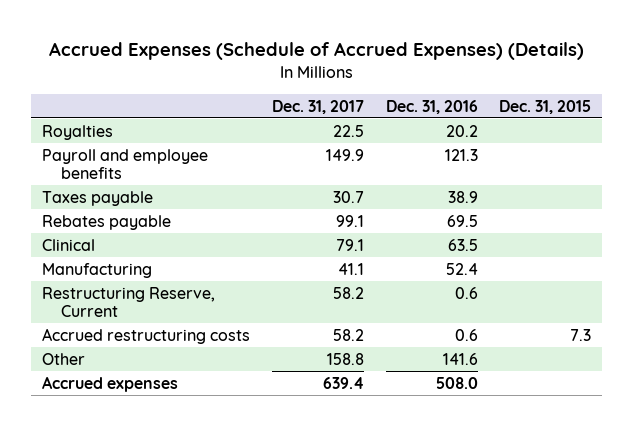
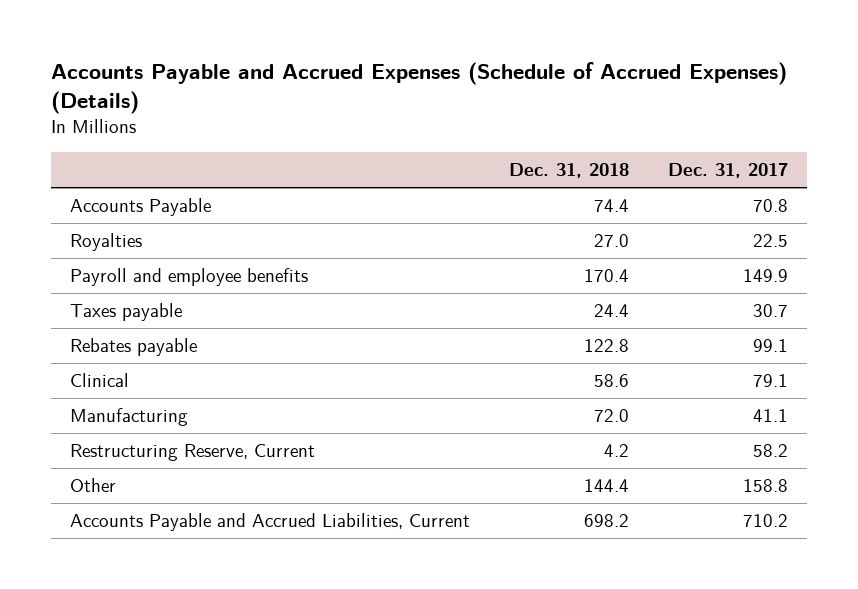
- Accrued Expenses (Schedule of Accrued Expenses) (Details)
+ Accounts Payable and Accrued Expenses (Schedule of Accrued Expenses) (Details)
- | Dec. 31, 2017 | Dec. 31, 2016 | Dec. 31, 2015
+ | Dec. 31, 2018 | Dec. 31, 2017
+ Accounts Payable | 74.4 | 70.8
- Accrued restructuring costs | 58.2 | 0.6 | 7.3
- Accrued expenses | 639.4 | 508.0 |
+ Accounts Payable and Accrued Liabilities, Current | 698.2 | 710.2

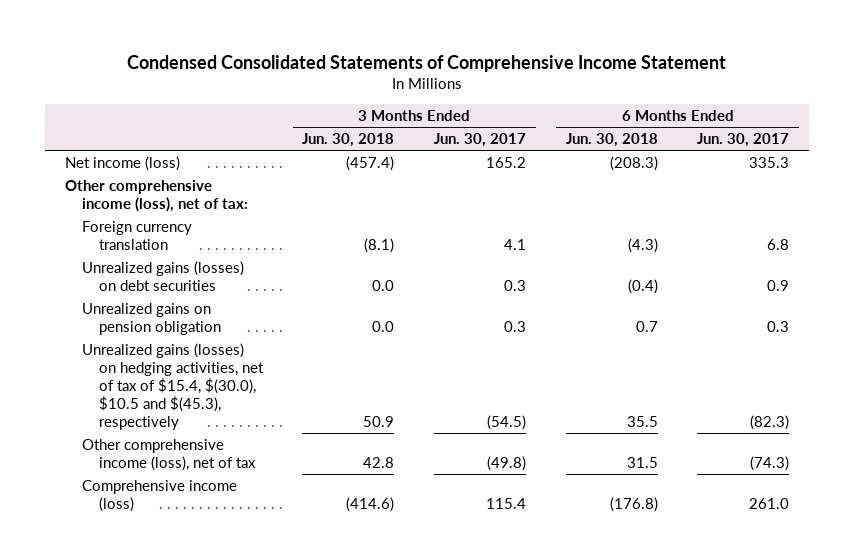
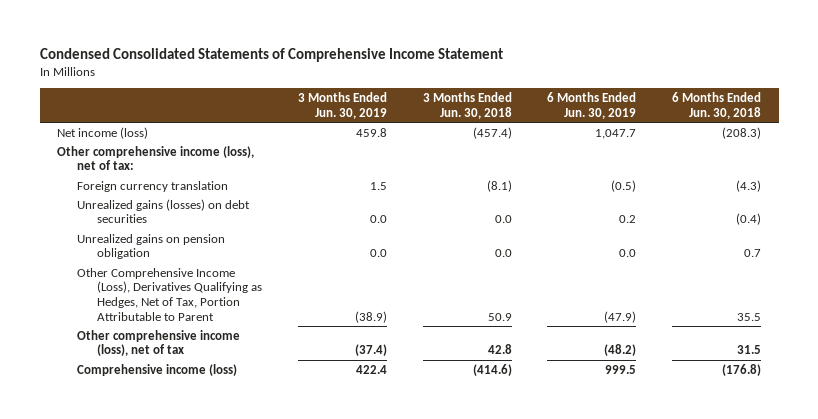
- | 3 Months Ended Jun. 30, 2018 | 3 Months Ended Jun. 30, 2017 | 6 Months Ended Jun. 30, 2018 | 6 Months Ended Jun. 30, 2017
+ | 3 Months Ended Jun. 30, 2019 | 3 Months Ended Jun. 30, 2018 | 6 Months Ended Jun. 30, 2019 | 6 Months Ended Jun. 30, 2018
- Unrealized gains (losses) on hedging activities, net of tax of $15.4, $(30.0), $10.5 and $(45.3), respectively | 50.9 | (54.5) | 35.5 | (82.3)
+ Other Comprehensive Income (Loss), Derivatives Qualifying as Hedges, Net of Tax, Portion Attributable to Parent | (38.9) | 50.9 | (47.9) | 35.5

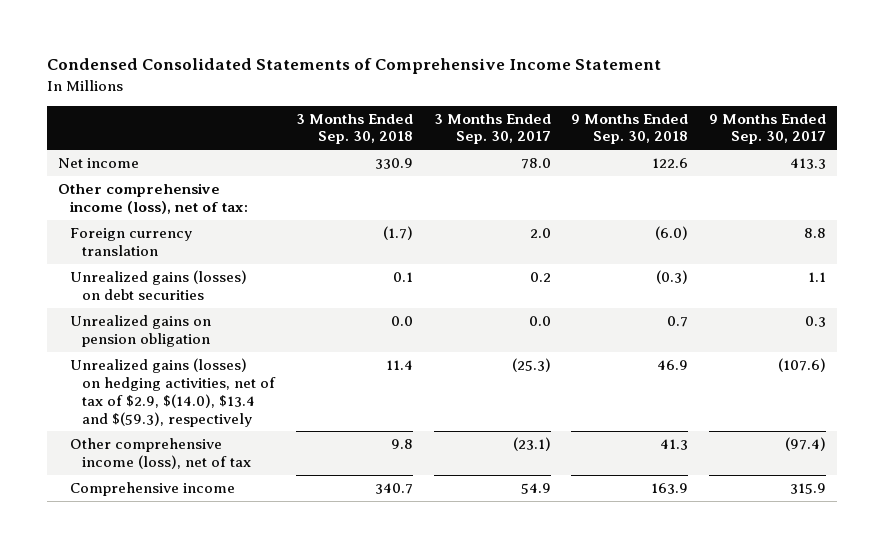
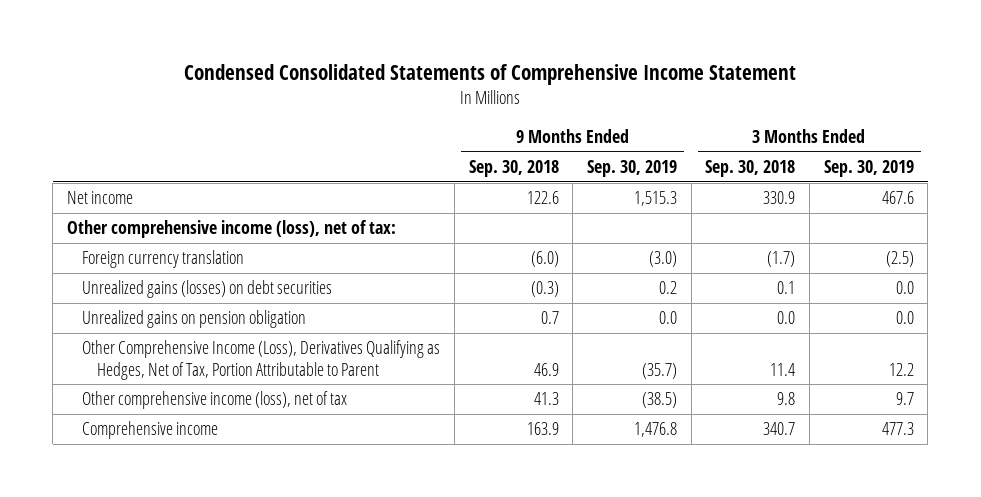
- | 3 Months Ended Sep. 30, 2018 | 3 Months Ended Sep. 30, 2017 | 9 Months Ended Sep. 30, 2018 | 9 Months Ended Sep. 30, 2017
+ | 9 Months Ended Sep. 30, 2018 | 9 Months Ended Sep. 30, 2019 | 3 Months Ended Sep. 30, 2018 | 3 Months Ended Sep. 30, 2019
- Unrealized gains (losses) on hedging activities, net of tax of $2.9, $(14.0), $13.4 and $(59.3), respectively | 11.4 | (25.3) | 46.9 | (107.6)
+ Other Comprehensive Income (Loss), Derivatives Qualifying as Hedges, Net of Tax, Portion Attributable to Parent | 46.9 | (35.7) | 11.4 | 12.2

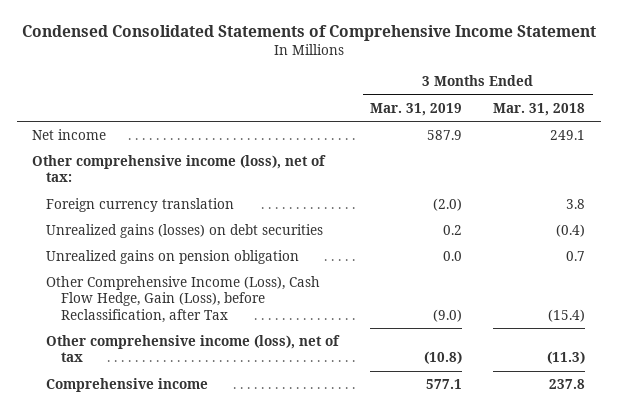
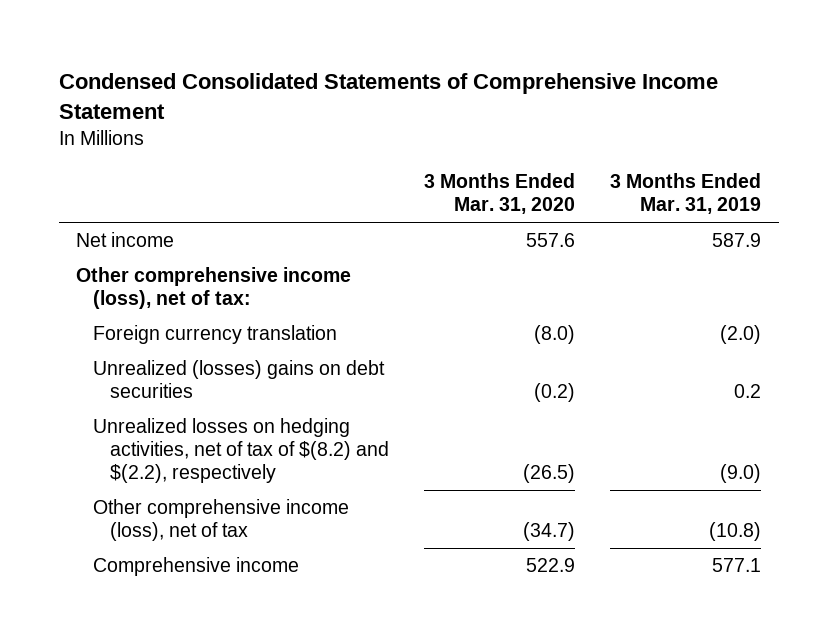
- | 3 Months Ended Mar. 31, 2019 | 3 Months Ended Mar. 31, 2018
+ | 3 Months Ended Mar. 31, 2020 | 3 Months Ended Mar. 31, 2019
- Unrealized gains (losses) on debt securities | 0.2 | (0.4)
- Unrealized gains on pension obligation | 0.0 | 0.7
- Other Comprehensive Income (Loss), Cash Flow Hedge, Gain (Loss), before Reclassification, after Tax | (9.0) | (15.4)
+ Unrealized (losses) gains on debt securities | (0.2) | 0.2
+ Unrealized losses on hedging activities, net of tax of $(8.2) and $(2.2), respectively | (26.5) | (9.0)

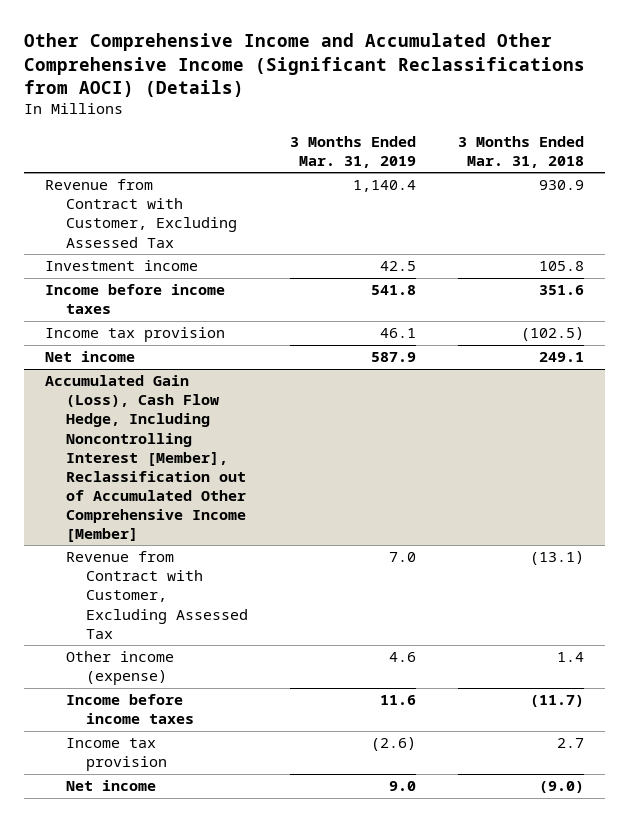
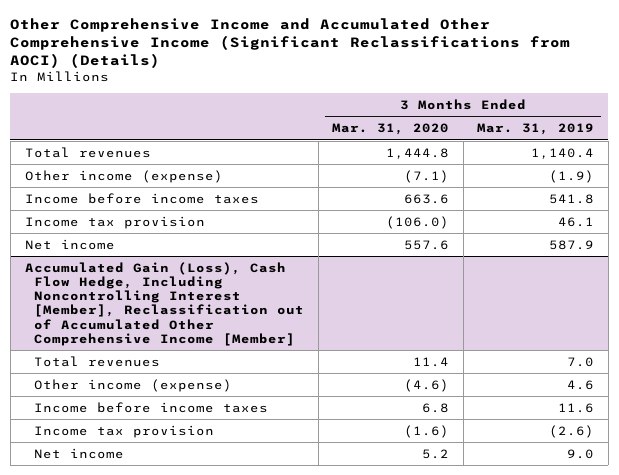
- | 3 Months Ended Mar. 31, 2019 | 3 Months Ended Mar. 31, 2018
+ | 3 Months Ended Mar. 31, 2020 | 3 Months Ended Mar. 31, 2019
- Revenue from Contract with Customer, Excluding Assessed Tax | 1,140.4 | 930.9
- Investment income | 42.5 | 105.8
+ Total revenues | 1,444.8 | 1,140.4
+ Other income (expense) | (7.1) | (1.9)
@ Accumulated Gain (Loss), Cash Flow Hedge, Including Noncontrolling Interest [Member], Reclassification out of Accumulated Other Comprehensive Income [Member]
- Revenue from Contract with Customer, Excluding Assessed Tax | 7.0 | (13.1)
+ Total revenues | 11.4 | 7.0

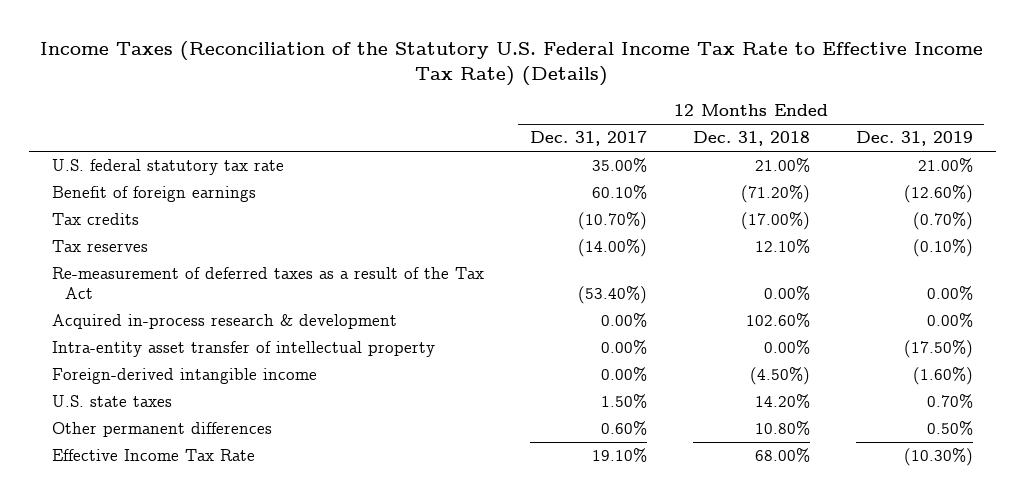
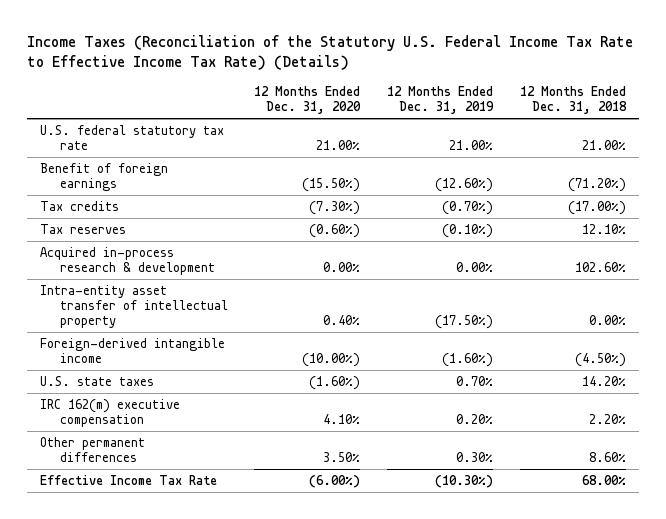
- | 12 Months Ended Dec. 31, 2017 | 12 Months Ended Dec. 31, 2018 | 12 Months Ended Dec. 31, 2019
+ | 12 Months Ended Dec. 31, 2020 | 12 Months Ended Dec. 31, 2019 | 12 Months Ended Dec. 31, 2018
- Re-measurement of deferred taxes as a result of the Tax Act | (53.40%) | 0.00% | 0.00%
- Other permanent differences | 0.60% | 10.80% | 0.50%
+ IRC 162(m) executive compensation | 4.10% | 0.20% | 2.20%
+ Other permanent differences | 3.50% | 0.30% | 8.60%

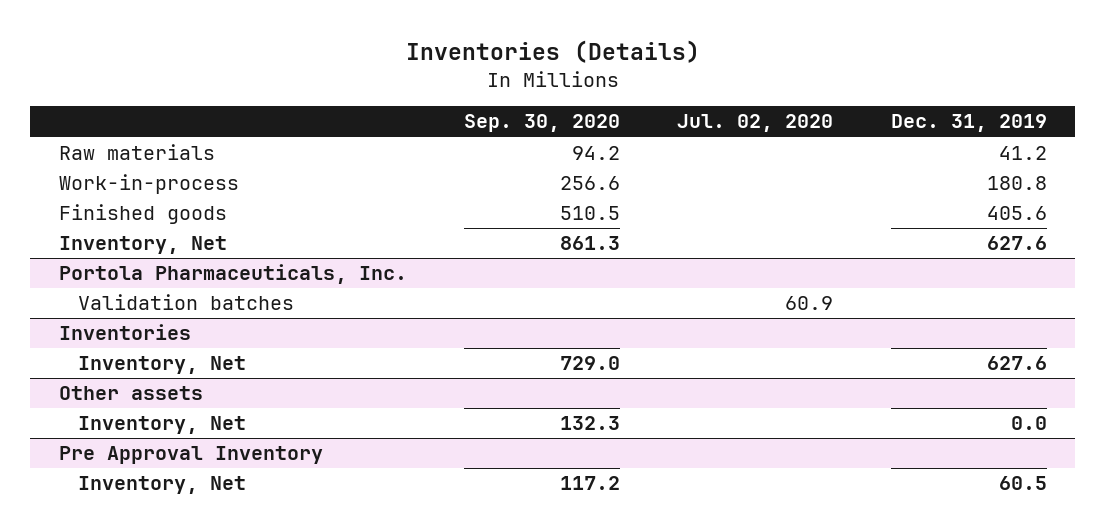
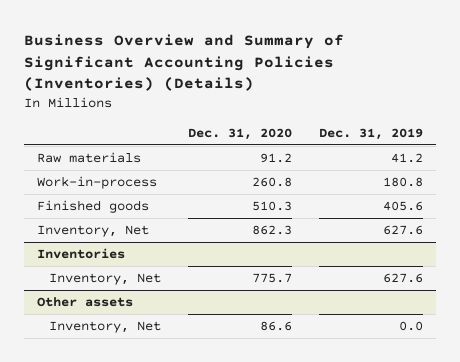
- Inventories (Details)
+ Business Overview and Summary of Significant Accounting Policies (Inventories) (Details)
- | Sep. 30, 2020 | Jul. 02, 2020 | Dec. 31, 2019
+ | Dec. 31, 2020 | Dec. 31, 2019
- Portola Pharmaceuticals, Inc.
- Validation batches | | 60.9 |
- Pre Approval Inventory
- Inventory, Net | 117.2 | | 60.5

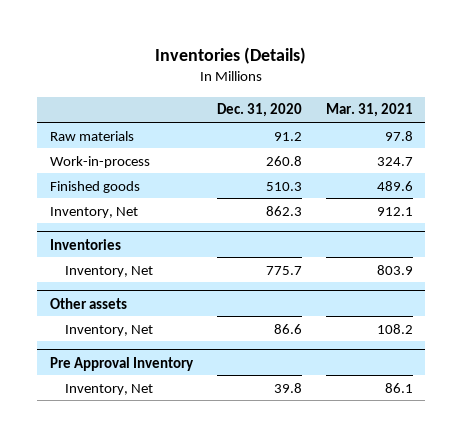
- Business Overview and Summary of Significant Accounting Policies (Inventories) (Details)
+ Inventories (Details)
- | Dec. 31, 2020 | Dec. 31, 2019
+ | Dec. 31, 2020 | Mar. 31, 2021
+ Pre Approval Inventory
+ Inventory, Net | 39.8 | 86.1

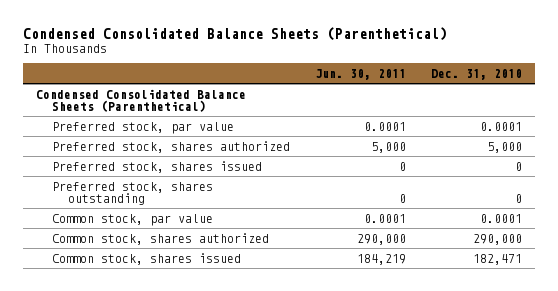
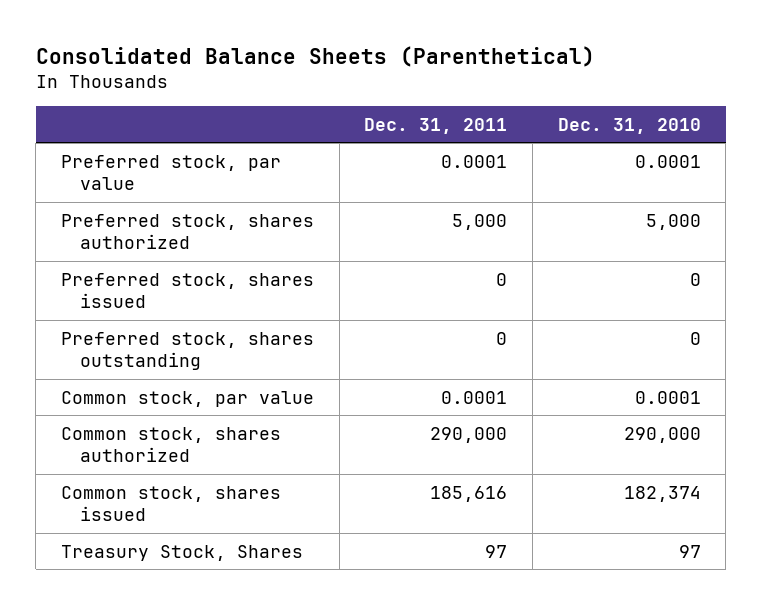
- Condensed Consolidated Balance Sheets (Parenthetical)
+ Consolidated Balance Sheets (Parenthetical)
- | Jun. 30, 2011 | Dec. 31, 2010
+ | Dec. 31, 2011 | Dec. 31, 2010
- Condensed Consolidated Balance Sheets (Parenthetical)
- Common stock, shares issued | 184,219 | 182,471
+ Common stock, shares issued | 185,616 | 182,374
+ Treasury Stock, Shares | 97 | 97

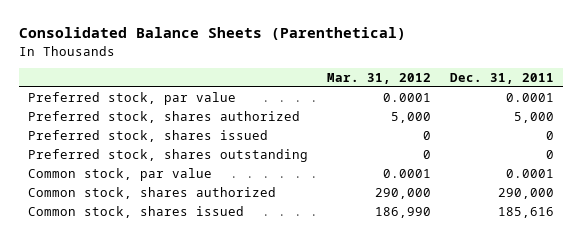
- | Dec. 31, 2011 | Dec. 31, 2010
+ | Mar. 31, 2012 | Dec. 31, 2011
- Treasury Stock, Shares | 97 | 97

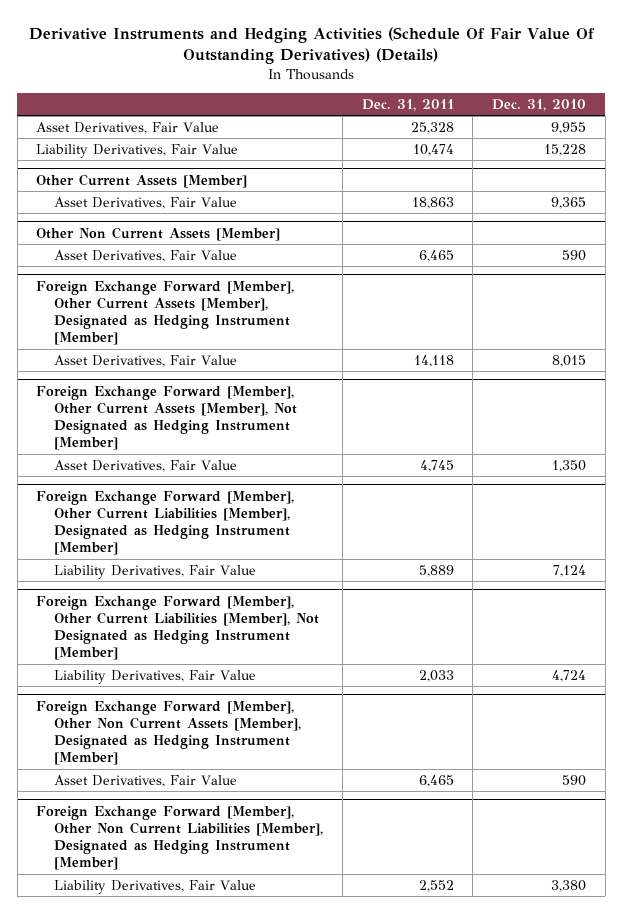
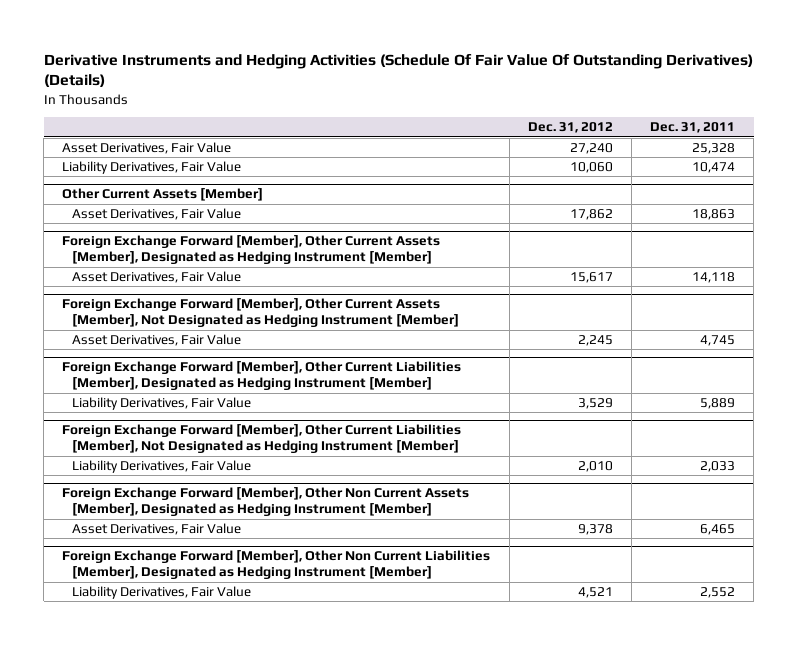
- | Dec. 31, 2011 | Dec. 31, 2010
+ | Dec. 31, 2012 | Dec. 31, 2011
- Other Non Current Assets [Member]
- Asset Derivatives, Fair Value | 6,465 | 590

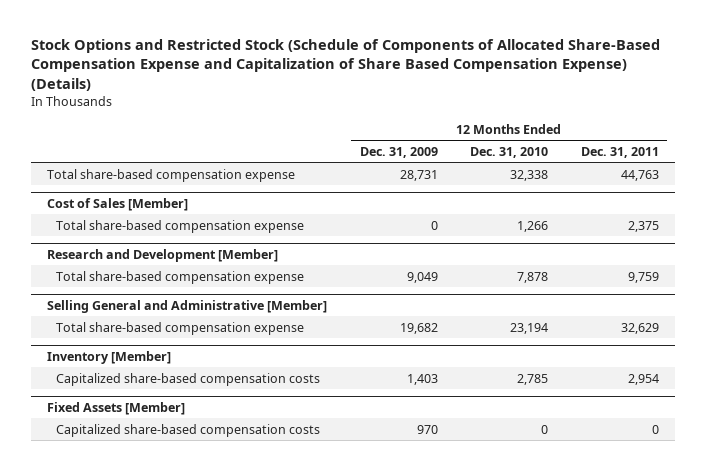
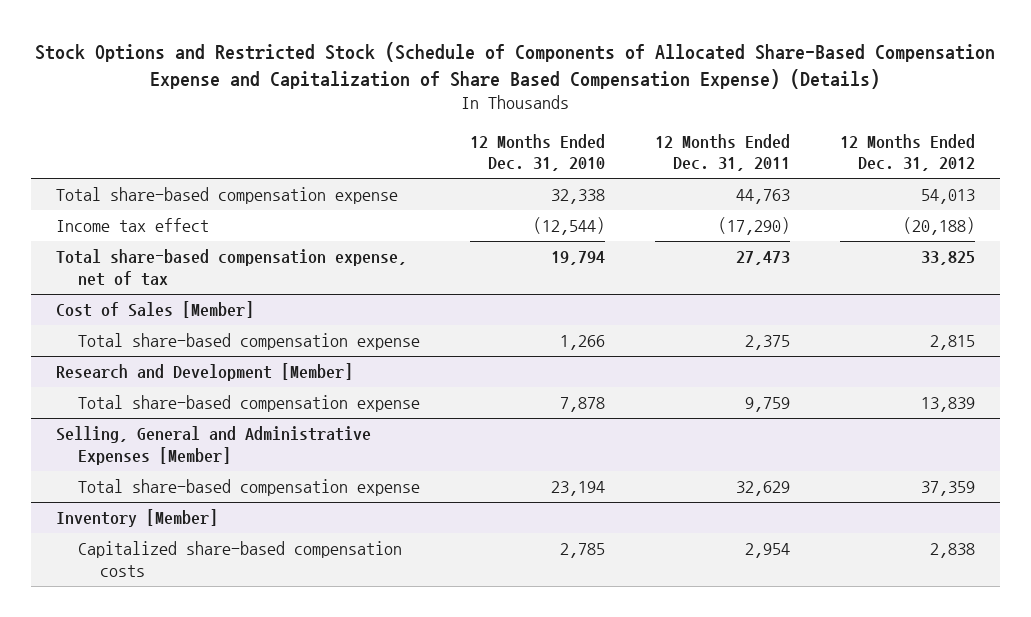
- | 12 Months Ended Dec. 31, 2009 | 12 Months Ended Dec. 31, 2010 | 12 Months Ended Dec. 31, 2011
+ | 12 Months Ended Dec. 31, 2010 | 12 Months Ended Dec. 31, 2011 | 12 Months Ended Dec. 31, 2012
+ Income tax effect | (12,544) | (17,290) | (20,188)
+ Total share-based compensation expense, net of tax | 19,794 | 27,473 | 33,825
- Selling General and Administrative [Member]
+ Selling, General and Administrative Expenses [Member]
- Fixed Assets [Member]
- Capitalized share-based compensation costs | 970 | 0 | 0

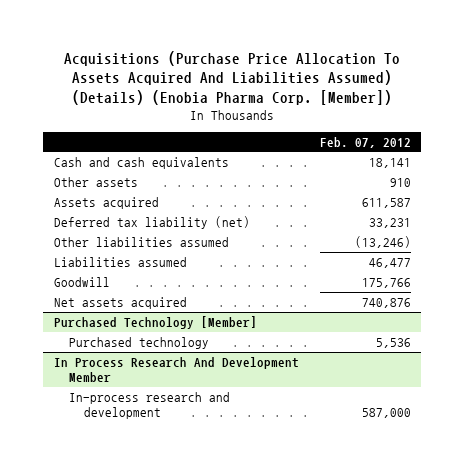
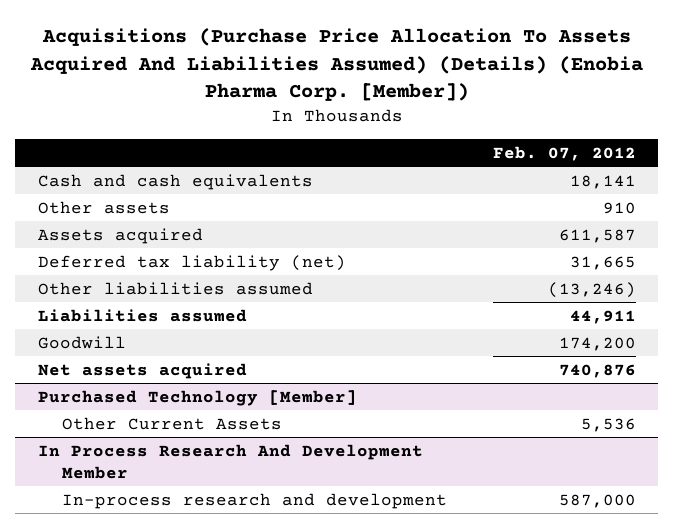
- Deferred tax liability (net) | 33,231
+ Deferred tax liability (net) | 31,665
- Liabilities assumed | 46,477
- Goodwill | 175,766
+ Liabilities assumed | 44,911
+ Goodwill | 174,200
@ Purchased Technology [Member]
- Purchased technology | 5,536
+ Other Current Assets | 5,536

